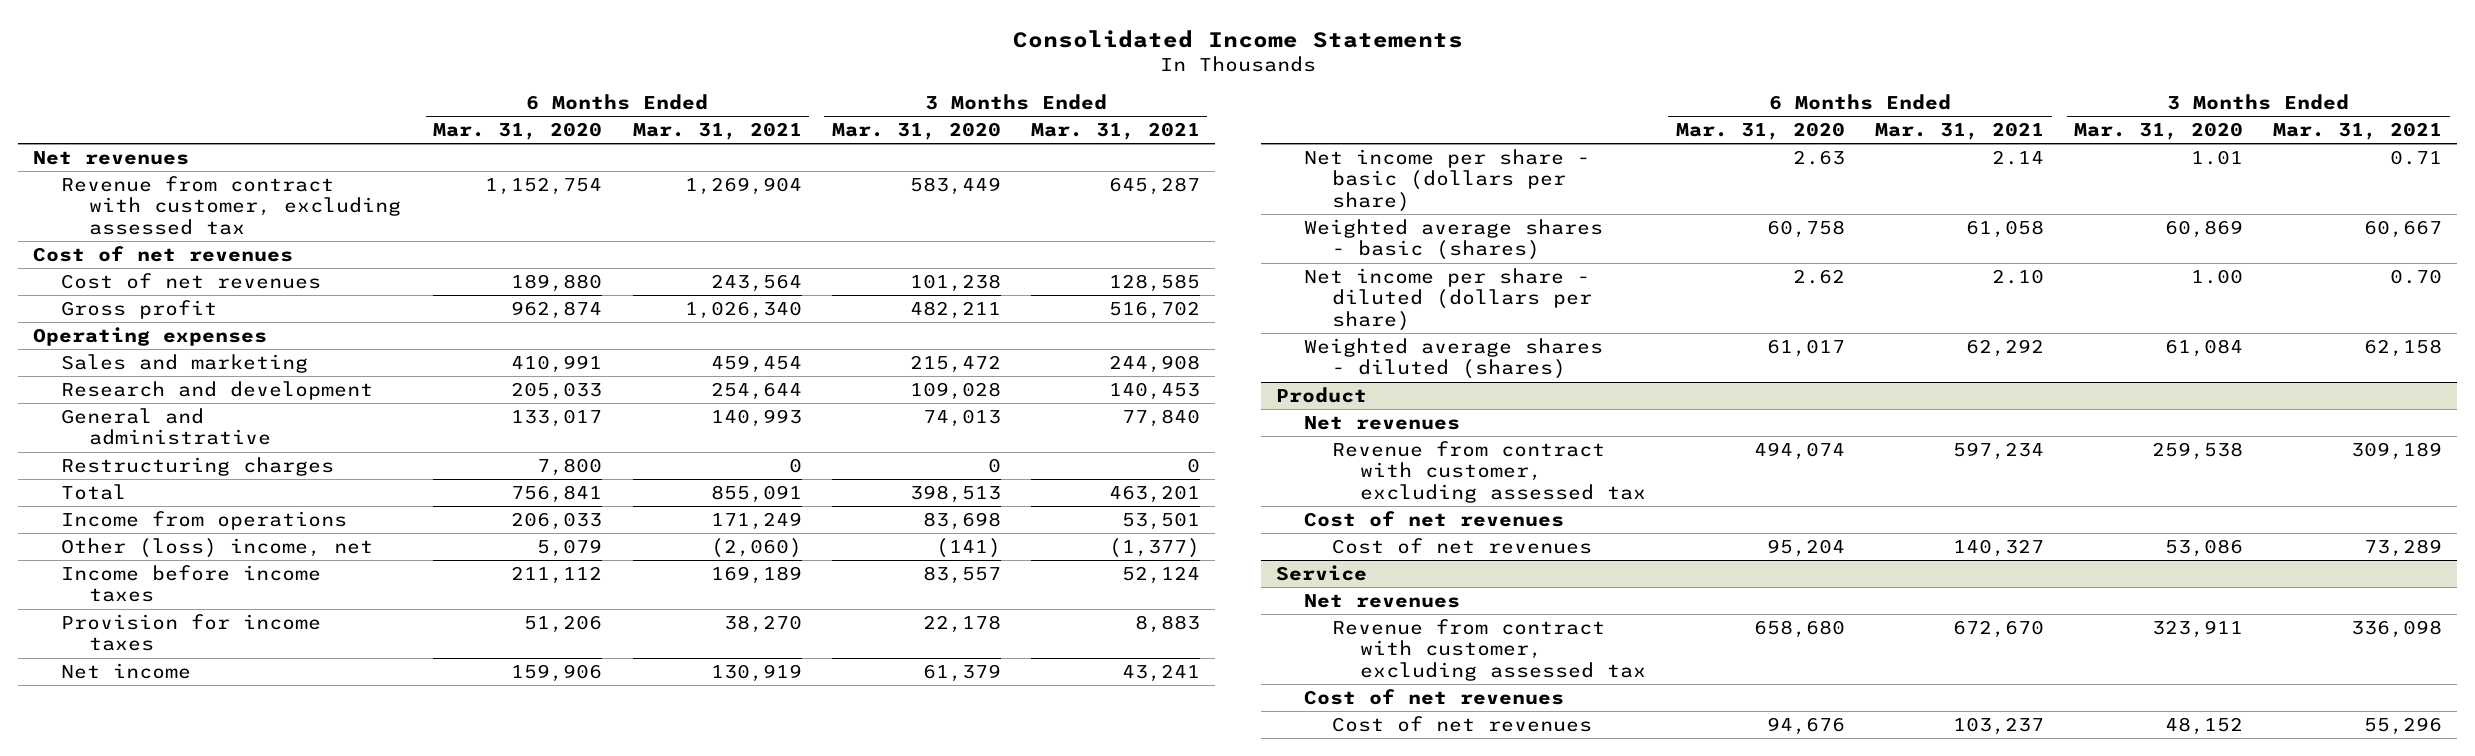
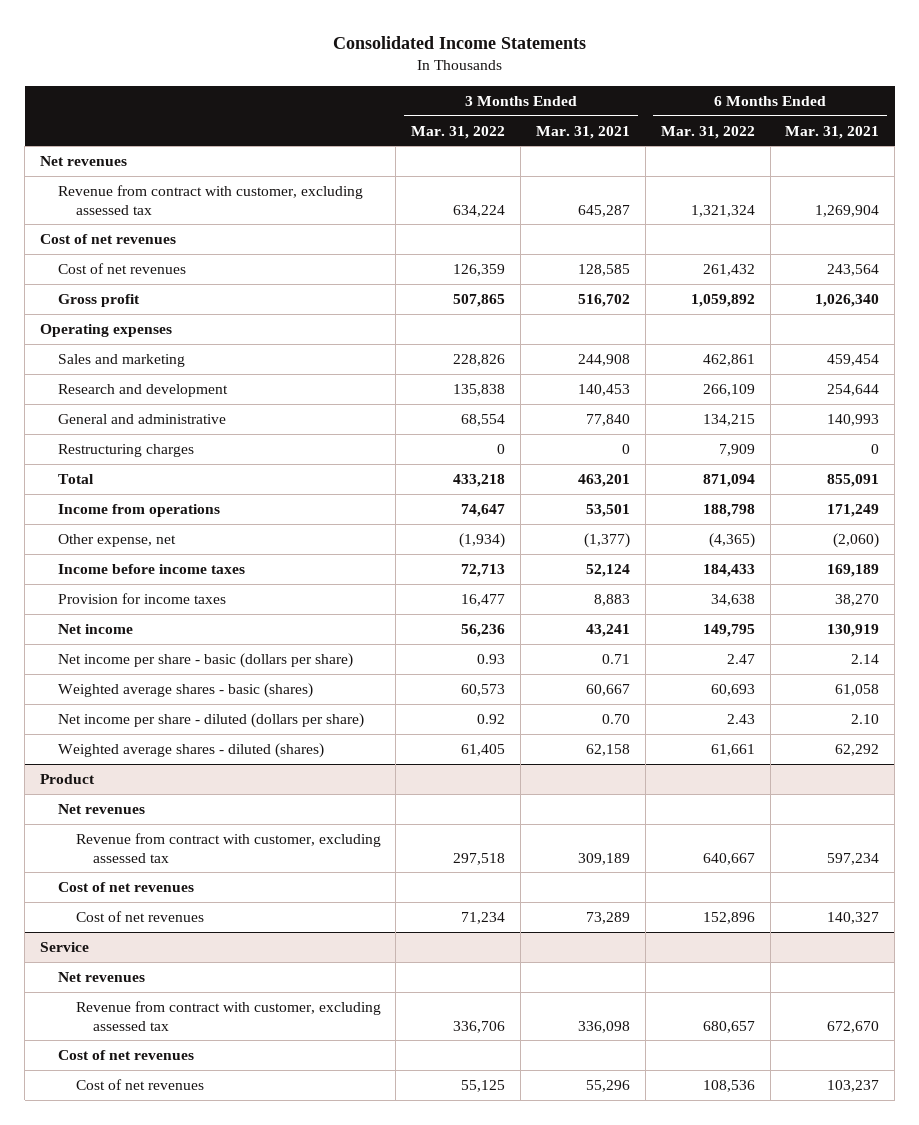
- | 6 Months Ended Mar. 31, 2020 | 6 Months Ended Mar. 31, 2021 | 3 Months Ended Mar. 31, 2020 | 3 Months Ended Mar. 31, 2021
+ | 3 Months Ended Mar. 31, 2022 | 3 Months Ended Mar. 31, 2021 | 6 Months Ended Mar. 31, 2022 | 6 Months Ended Mar. 31, 2021
- Other (loss) income, net | 5,079 | (2,060) | (141) | (1,377)
+ Other expense, net | (1,934) | (1,377) | (4,365) | (2,060)

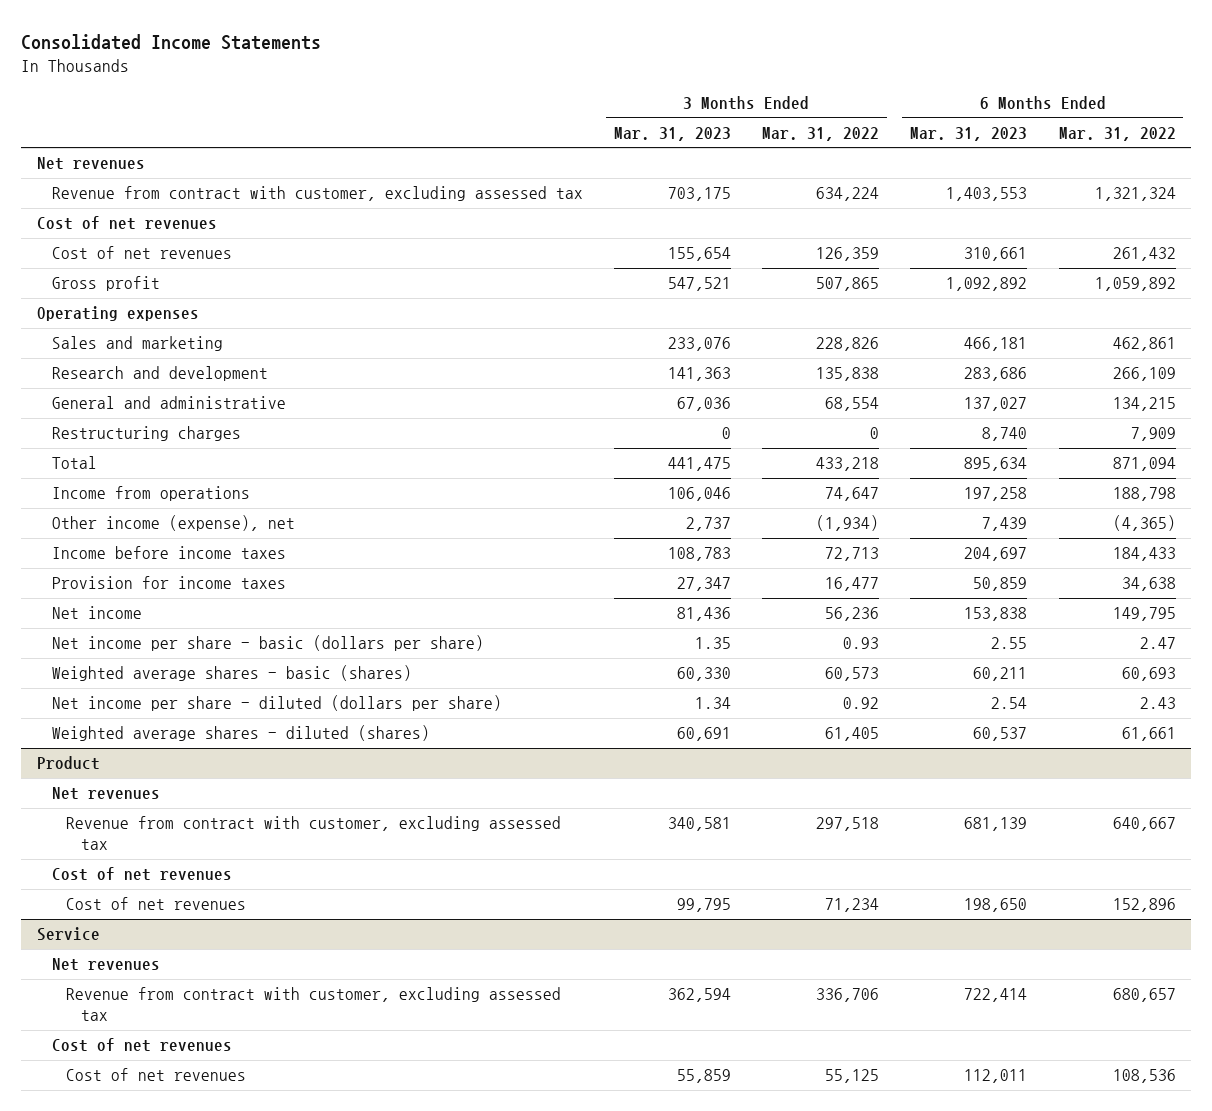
- | 3 Months Ended Mar. 31, 2022 | 3 Months Ended Mar. 31, 2021 | 6 Months Ended Mar. 31, 2022 | 6 Months Ended Mar. 31, 2021
+ | 3 Months Ended Mar. 31, 2023 | 3 Months Ended Mar. 31, 2022 | 6 Months Ended Mar. 31, 2023 | 6 Months Ended Mar. 31, 2022
- Other expense, net | (1,934) | (1,377) | (4,365) | (2,060)
+ Other income (expense), net | 2,737 | (1,934) | 7,439 | (4,365)

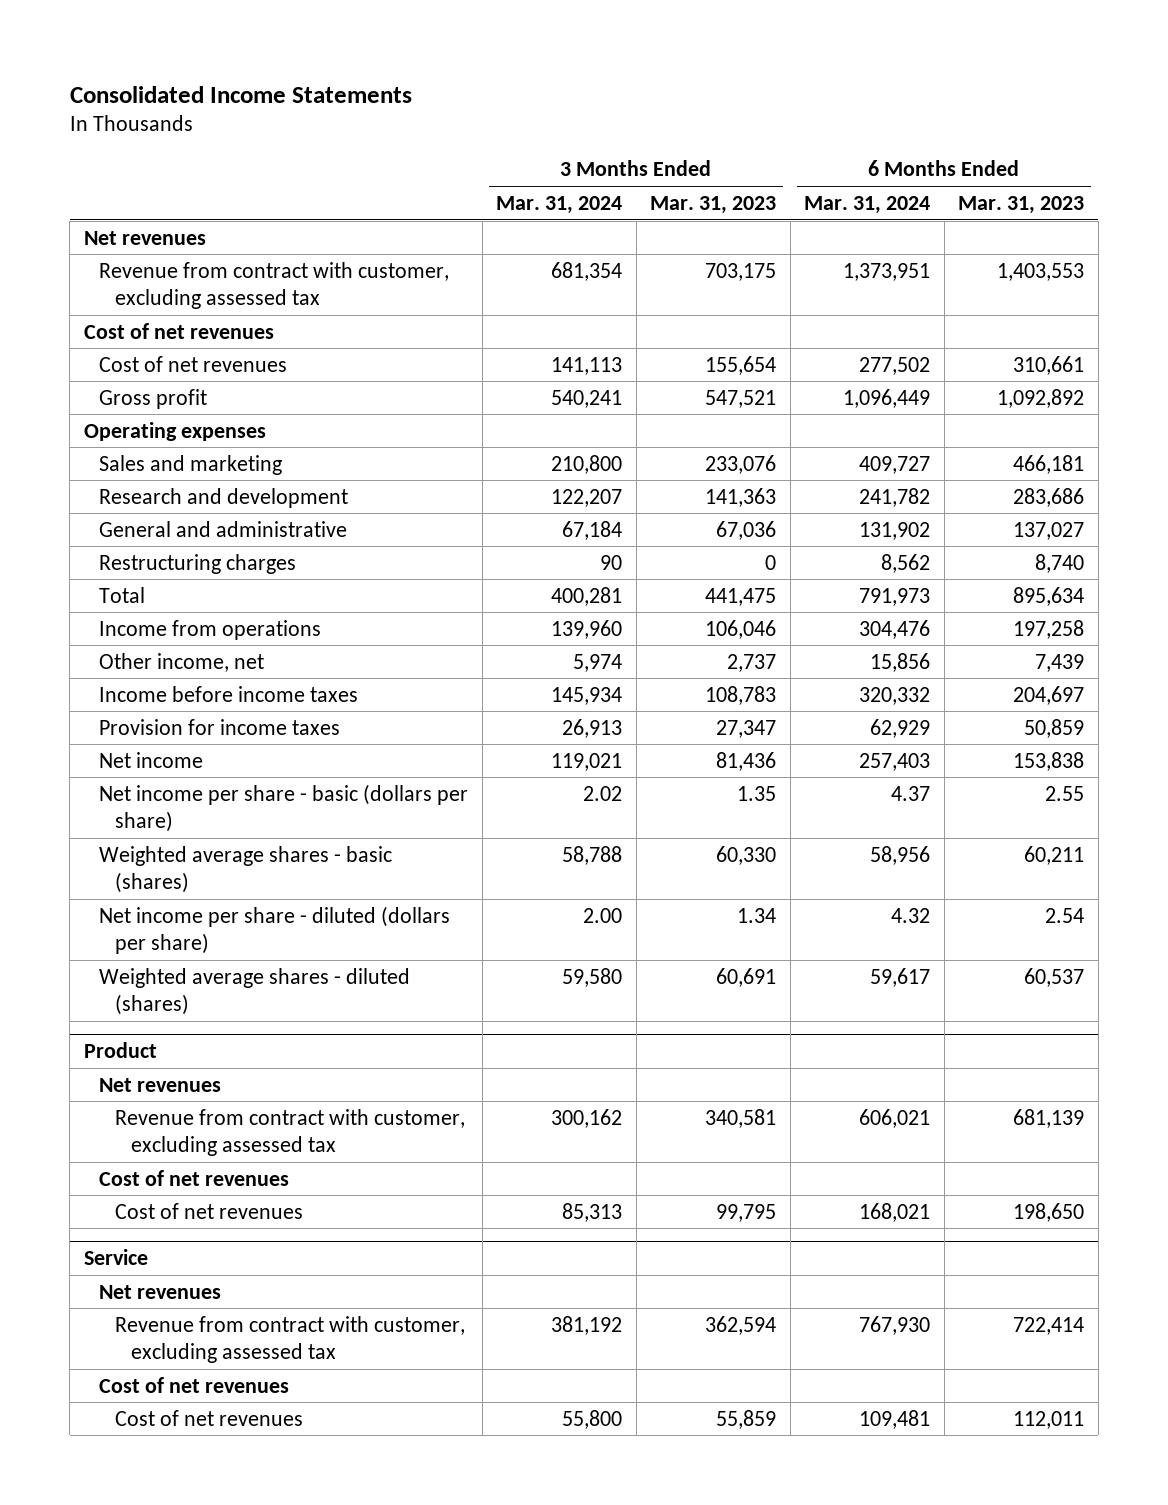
- | 3 Months Ended Mar. 31, 2023 | 3 Months Ended Mar. 31, 2022 | 6 Months Ended Mar. 31, 2023 | 6 Months Ended Mar. 31, 2022
+ | 3 Months Ended Mar. 31, 2024 | 3 Months Ended Mar. 31, 2023 | 6 Months Ended Mar. 31, 2024 | 6 Months Ended Mar. 31, 2023
- Other income (expense), net | 2,737 | (1,934) | 7,439 | (4,365)
+ Other income, net | 5,974 | 2,737 | 15,856 | 7,439

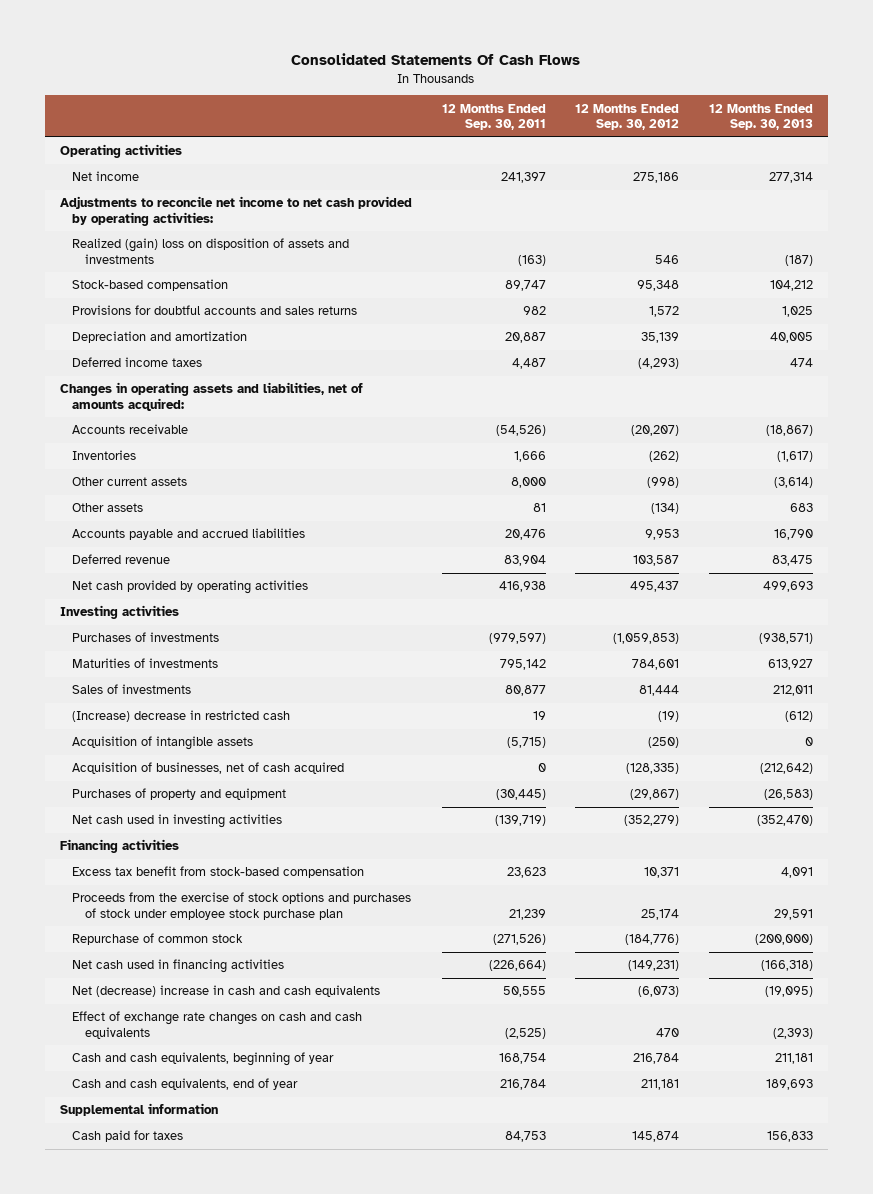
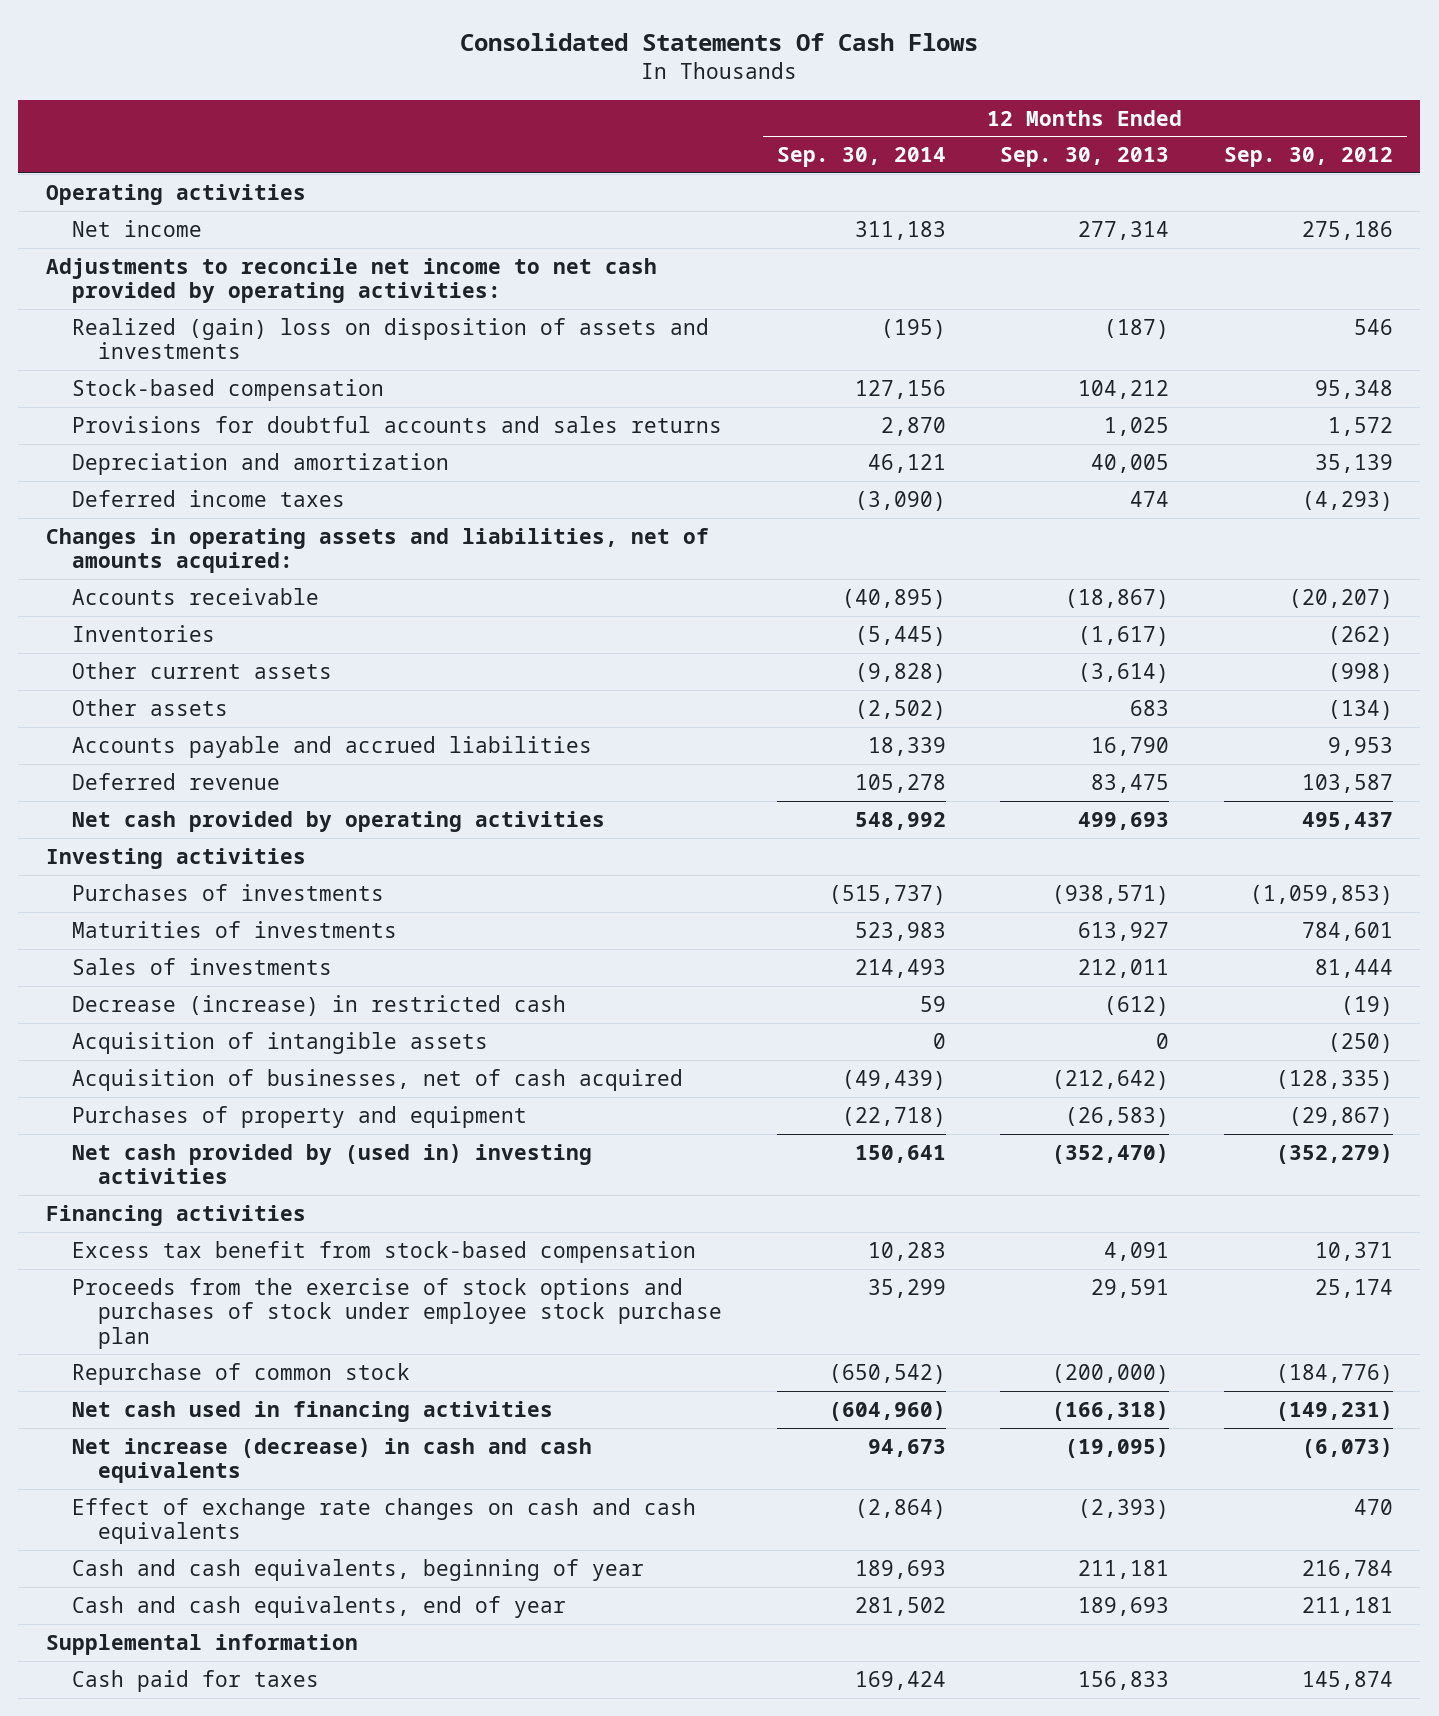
- | 12 Months Ended Sep. 30, 2011 | 12 Months Ended Sep. 30, 2012 | 12 Months Ended Sep. 30, 2013
+ | 12 Months Ended Sep. 30, 2014 | 12 Months Ended Sep. 30, 2013 | 12 Months Ended Sep. 30, 2012
- (Increase) decrease in restricted cash | 19 | (19) | (612)
+ Decrease (increase) in restricted cash | 59 | (612) | (19)
- Net cash used in investing activities | (139,719) | (352,279) | (352,470)
+ Net cash provided by (used in) investing activities | 150,641 | (352,470) | (352,279)
- Net (decrease) increase in cash and cash equivalents | 50,555 | (6,073) | (19,095)
+ Net increase (decrease) in cash and cash equivalents | 94,673 | (19,095) | (6,073)

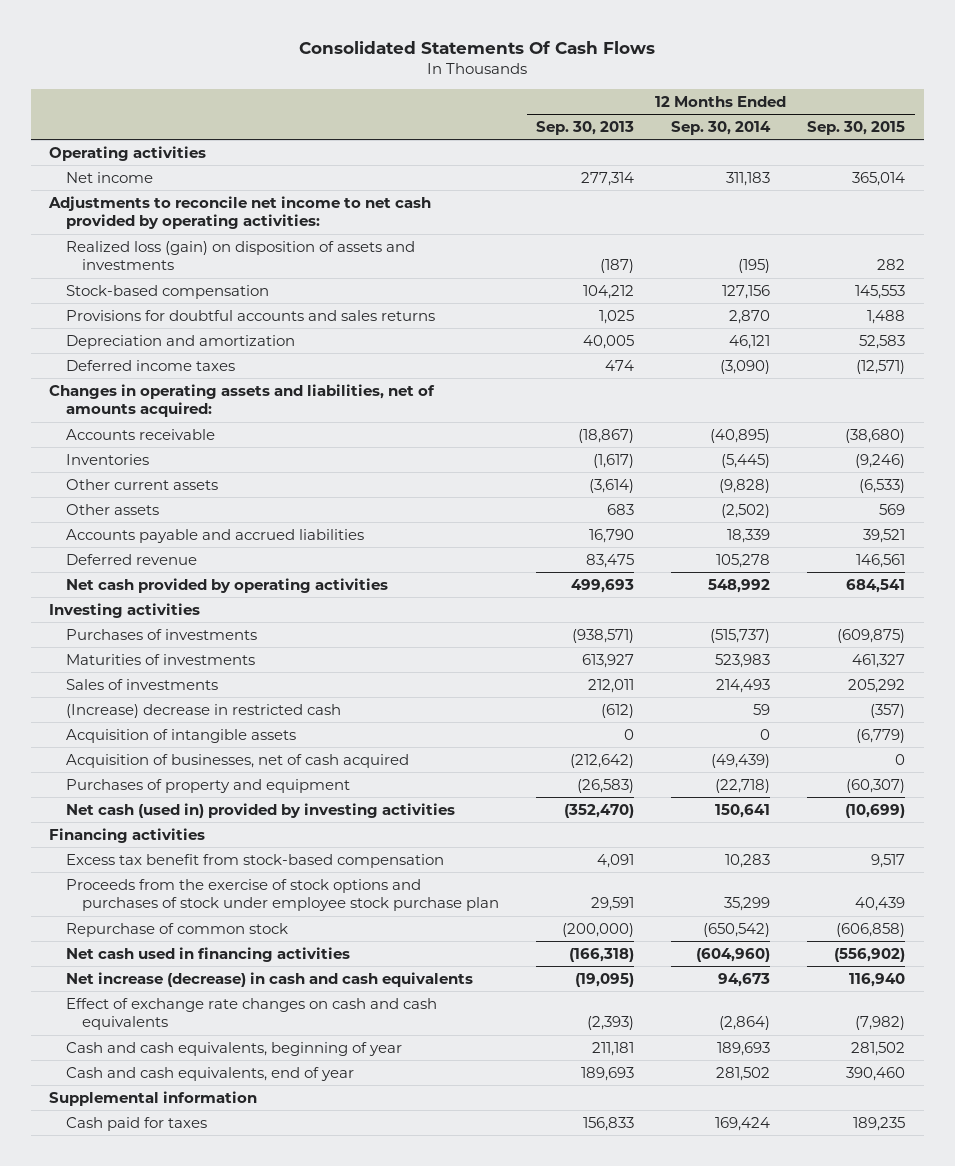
- | 12 Months Ended Sep. 30, 2014 | 12 Months Ended Sep. 30, 2013 | 12 Months Ended Sep. 30, 2012
+ | 12 Months Ended Sep. 30, 2013 | 12 Months Ended Sep. 30, 2014 | 12 Months Ended Sep. 30, 2015
- Realized (gain) loss on disposition of assets and investments | (195) | (187) | 546
+ Realized loss (gain) on disposition of assets and investments | (187) | (195) | 282
- Decrease (increase) in restricted cash | 59 | (612) | (19)
+ (Increase) decrease in restricted cash | (612) | 59 | (357)
- Net cash provided by (used in) investing activities | 150,641 | (352,470) | (352,279)
+ Net cash (used in) provided by investing activities | (352,470) | 150,641 | (10,699)

